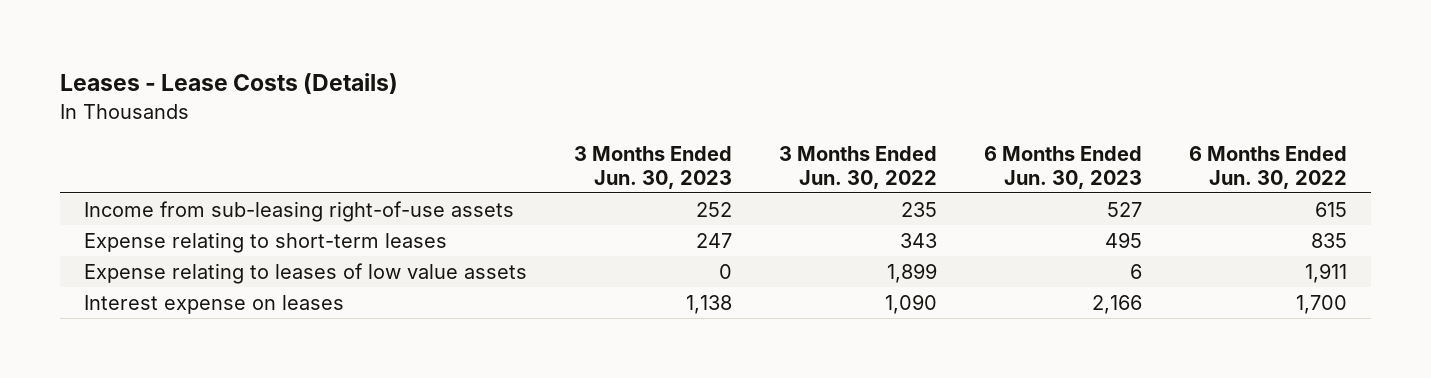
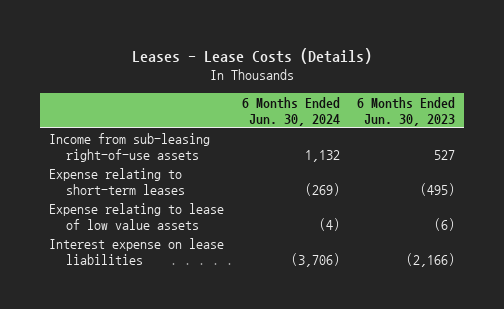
- | 3 Months Ended Jun. 30, 2023 | 3 Months Ended Jun. 30, 2022 | 6 Months Ended Jun. 30, 2023 | 6 Months Ended Jun. 30, 2022
+ | 6 Months Ended Jun. 30, 2024 | 6 Months Ended Jun. 30, 2023
- Expense relating to short-term leases | 247 | 343 | 495 | 835
- Expense relating to leases of low value assets | 0 | 1,899 | 6 | 1,911
- Interest expense on leases | 1,138 | 1,090 | 2,166 | 1,700
+ Expense relating to short-term leases | (269) | (495)
+ Expense relating to lease of low value assets | (4) | (6)
+ Interest expense on lease liabilities | (3,706) | (2,166)

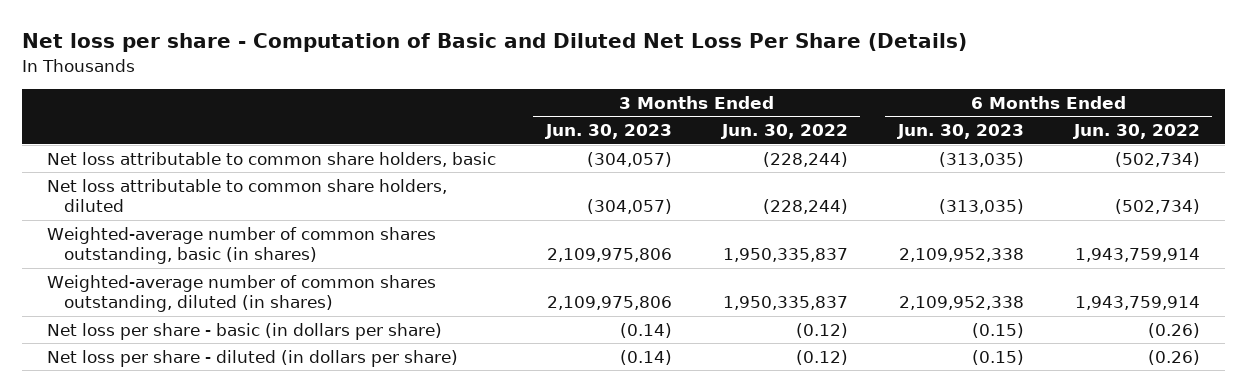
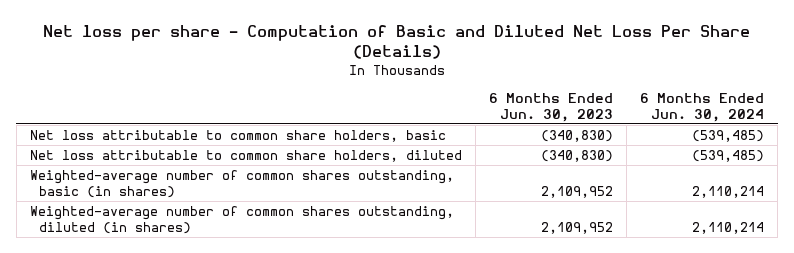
- | 3 Months Ended Jun. 30, 2023 | 3 Months Ended Jun. 30, 2022 | 6 Months Ended Jun. 30, 2023 | 6 Months Ended Jun. 30, 2022
+ | 6 Months Ended Jun. 30, 2023 | 6 Months Ended Jun. 30, 2024
- Net loss attributable to common share holders, basic | (304,057) | (228,244) | (313,035) | (502,734)
- Net loss attributable to common share holders, diluted | (304,057) | (228,244) | (313,035) | (502,734)
- Weighted-average number of common shares outstanding, basic (in shares) | 2,109,975,806 | 1,950,335,837 | 2,109,952,338 | 1,943,759,914
- Weighted-average number of common shares outstanding, diluted (in shares) | 2,109,975,806 | 1,950,335,837 | 2,109,952,338 | 1,943,759,914
- Net loss per share - basic (in dollars per share) | (0.14) | (0.12) | (0.15) | (0.26)
- Net loss per share - diluted (in dollars per share) | (0.14) | (0.12) | (0.15) | (0.26)
+ Net loss attributable to common share holders, basic | (340,830) | (539,485)
+ Net loss attributable to common share holders, diluted | (340,830) | (539,485)
+ Weighted-average number of common shares outstanding, basic (in shares) | 2,109,952 | 2,110,214
+ Weighted-average number of common shares outstanding, diluted (in shares) | 2,109,952 | 2,110,214

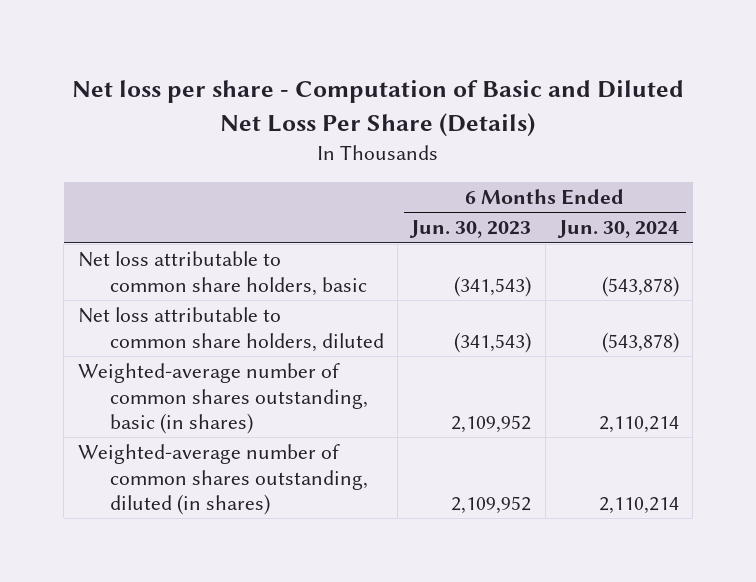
- Net loss attributable to common share holders, basic | (340,830) | (539,485)
- Net loss attributable to common share holders, diluted | (340,830) | (539,485)
+ Net loss attributable to common share holders, basic | (341,543) | (543,878)
+ Net loss attributable to common share holders, diluted | (341,543) | (543,878)

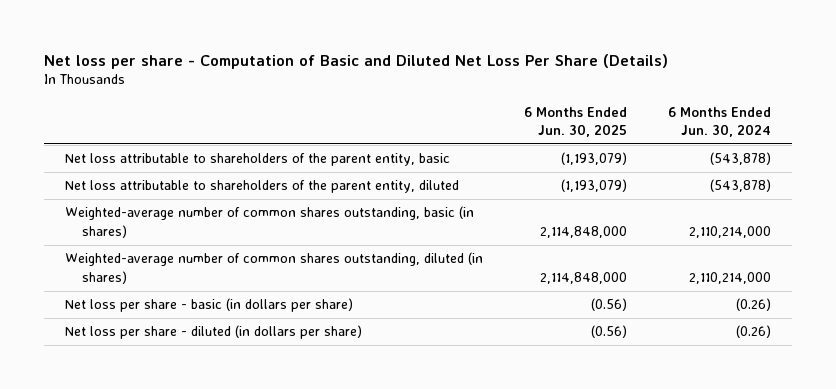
- | 6 Months Ended Jun. 30, 2023 | 6 Months Ended Jun. 30, 2024
+ | 6 Months Ended Jun. 30, 2025 | 6 Months Ended Jun. 30, 2024
- Net loss attributable to common share holders, basic | (341,543) | (543,878)
- Net loss attributable to common share holders, diluted | (341,543) | (543,878)
- Weighted-average number of common shares outstanding, basic (in shares) | 2,109,952 | 2,110,214
- Weighted-average number of common shares outstanding, diluted (in shares) | 2,109,952 | 2,110,214
+ Net loss attributable to shareholders of the parent entity, basic | (1,193,079) | (543,878)
+ Net loss attributable to shareholders of the parent entity, diluted | (1,193,079) | (543,878)
+ Weighted-average number of common shares outstanding, basic (in shares) | 2,114,848,000 | 2,110,214,000
+ Weighted-average number of common shares outstanding, diluted (in shares) | 2,114,848,000 | 2,110,214,000
+ Net loss per share - basic (in dollars per share) | (0.56) | (0.26)
+ Net loss per share - diluted (in dollars per share) | (0.56) | (0.26)

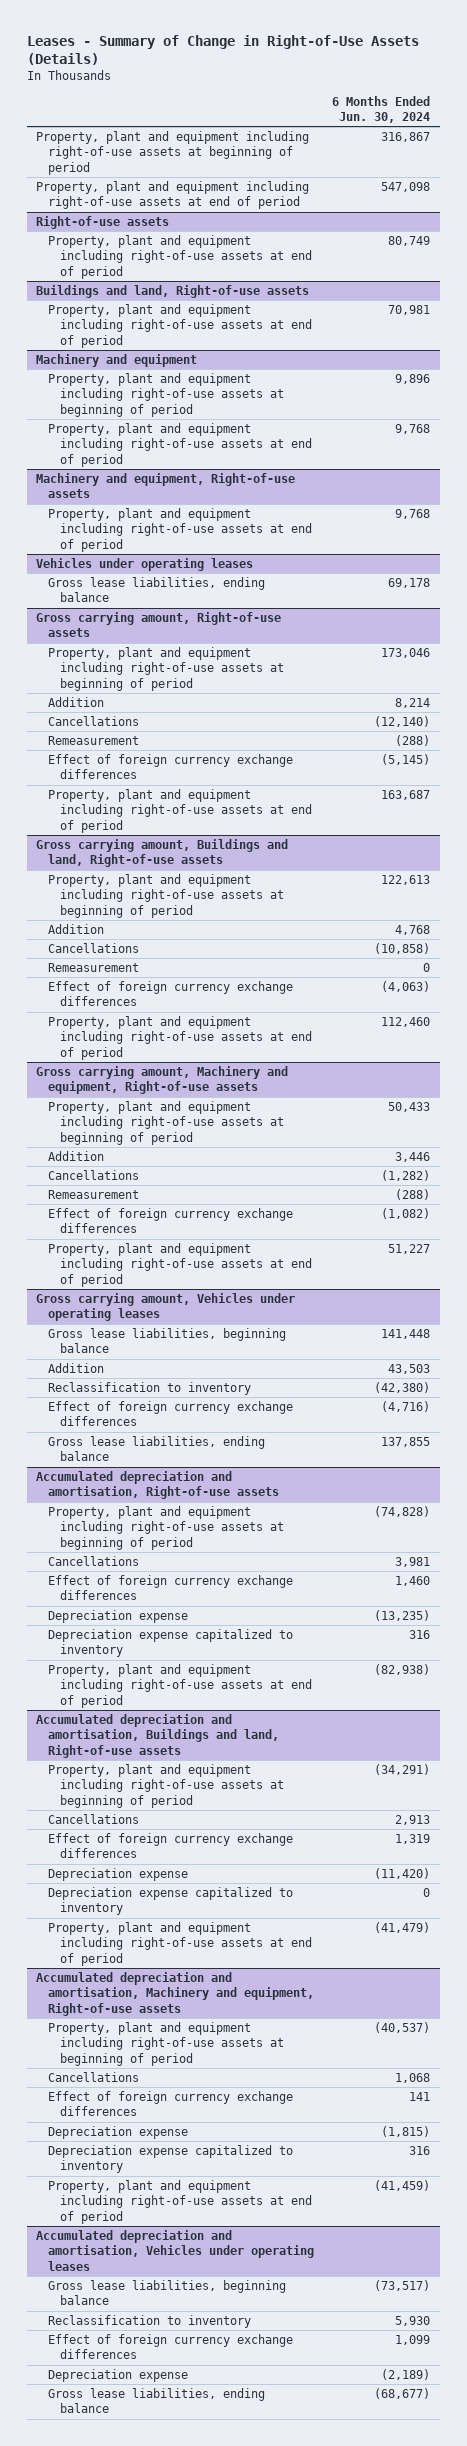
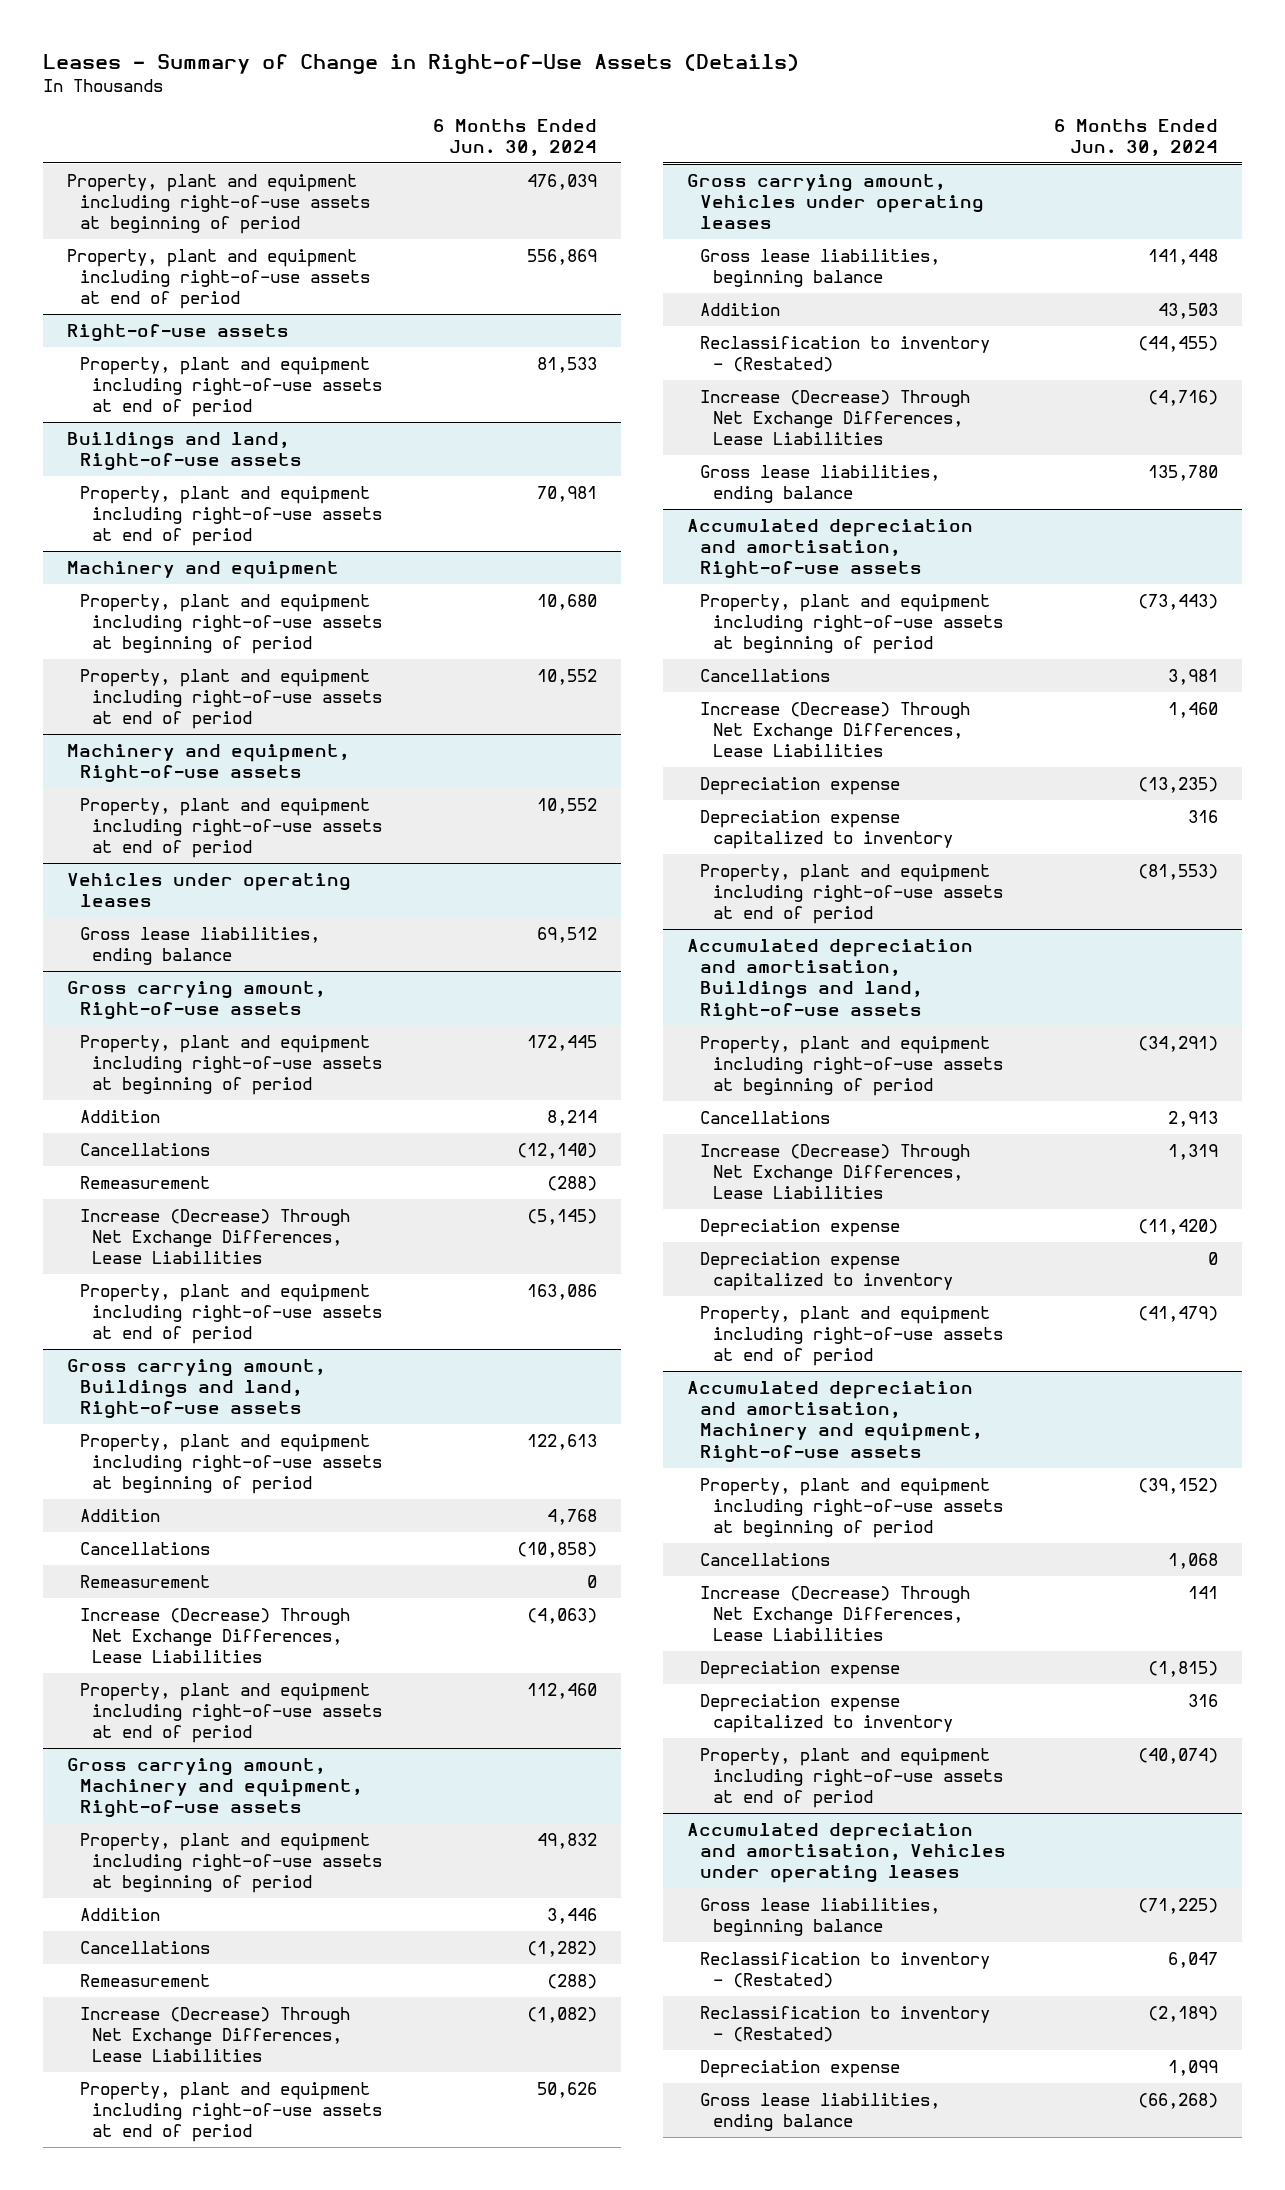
- Property, plant and equipment including right-of-use assets at beginning of period | 316,867
- Property, plant and equipment including right-of-use assets at end of period | 547,098
+ Property, plant and equipment including right-of-use assets at beginning of period | 476,039
+ Property, plant and equipment including right-of-use assets at end of period | 556,869
@ Right-of-use assets
- Property, plant and equipment including right-of-use assets at end of period | 80,749
+ Property, plant and equipment including right-of-use assets at end of period | 81,533
@ Machinery and equipment
- Property, plant and equipment including right-of-use assets at beginning of period | 9,896
- Property, plant and equipment including right-of-use assets at end of period | 9,768
+ Property, plant and equipment including right-of-use assets at beginning of period | 10,680
+ Property, plant and equipment including right-of-use assets at end of period | 10,552
@ Machinery and equipment, Right-of-use assets
- Property, plant and equipment including right-of-use assets at end of period | 9,768
+ Property, plant and equipment including right-of-use assets at end of period | 10,552
@ Vehicles under operating leases
- Gross lease liabilities, ending balance | 69,178
+ Gross lease liabilities, ending balance | 69,512
@ Gross carrying amount, Right-of-use assets
- Property, plant and equipment including right-of-use assets at beginning of period | 173,046
+ Property, plant and equipment including right-of-use assets at beginning of period | 172,445
- Effect of foreign currency exchange differences | (5,145)
- Property, plant and equipment including right-of-use assets at end of period | 163,687
+ Increase (Decrease) Through Net Exchange Differences, Lease Liabilities | (5,145)
+ Property, plant and equipment including right-of-use assets at end of period | 163,086
@ Gross carrying amount, Buildings and land, Right-of-use assets
- Effect of foreign currency exchange differences | (4,063)
+ Increase (Decrease) Through Net Exchange Differences, Lease Liabilities | (4,063)
@ Gross carrying amount, Machinery and equipment, Right-of-use assets
- Property, plant and equipment including right-of-use assets at beginning of period | 50,433
+ Property, plant and equipment including right-of-use assets at beginning of period | 49,832
- Effect of foreign currency exchange differences | (1,082)
- Property, plant and equipment including right-of-use assets at end of period | 51,227
+ Increase (Decrease) Through Net Exchange Differences, Lease Liabilities | (1,082)
+ Property, plant and equipment including right-of-use assets at end of period | 50,626
@ Gross carrying amount, Vehicles under operating leases
- Reclassification to inventory | (42,380)
- Effect of foreign currency exchange differences | (4,716)
- Gross lease liabilities, ending balance | 137,855
+ Reclassification to inventory - (Restated) | (44,455)
+ Increase (Decrease) Through Net Exchange Differences, Lease Liabilities | (4,716)
+ Gross lease liabilities, ending balance | 135,780
@ Accumulated depreciation and amortisation, Right-of-use assets
- Property, plant and equipment including right-of-use assets at beginning of period | (74,828)
+ Property, plant and equipment including right-of-use assets at beginning of period | (73,443)
- Effect of foreign currency exchange differences | 1,460
+ Increase (Decrease) Through Net Exchange Differences, Lease Liabilities | 1,460
- Property, plant and equipment including right-of-use assets at end of period | (82,938)
+ Property, plant and equipment including right-of-use assets at end of period | (81,553)
@ Accumulated depreciation and amortisation, Buildings and land, Right-of-use assets
- Effect of foreign currency exchange differences | 1,319
+ Increase (Decrease) Through Net Exchange Differences, Lease Liabilities | 1,319
@ Accumulated depreciation and amortisation, Machinery and equipment, Right-of-use assets
- Property, plant and equipment including right-of-use assets at beginning of period | (40,537)
+ Property, plant and equipment including right-of-use assets at beginning of period | (39,152)
- Effect of foreign currency exchange differences | 141
+ Increase (Decrease) Through Net Exchange Differences, Lease Liabilities | 141
- Property, plant and equipment including right-of-use assets at end of period | (41,459)
+ Property, plant and equipment including right-of-use assets at end of period | (40,074)
@ Accumulated depreciation and amortisation, Vehicles under operating leases
- Gross lease liabilities, beginning balance | (73,517)
- Reclassification to inventory | 5,930
- Effect of foreign currency exchange differences | 1,099
- Depreciation expense | (2,189)
- Gross lease liabilities, ending balance | (68,677)
+ Gross lease liabilities, beginning balance | (71,225)
+ Reclassification to inventory - (Restated) | 6,047
+ Reclassification to inventory - (Restated) | (2,189)
+ Depreciation expense | 1,099
+ Gross lease liabilities, ending balance | (66,268)

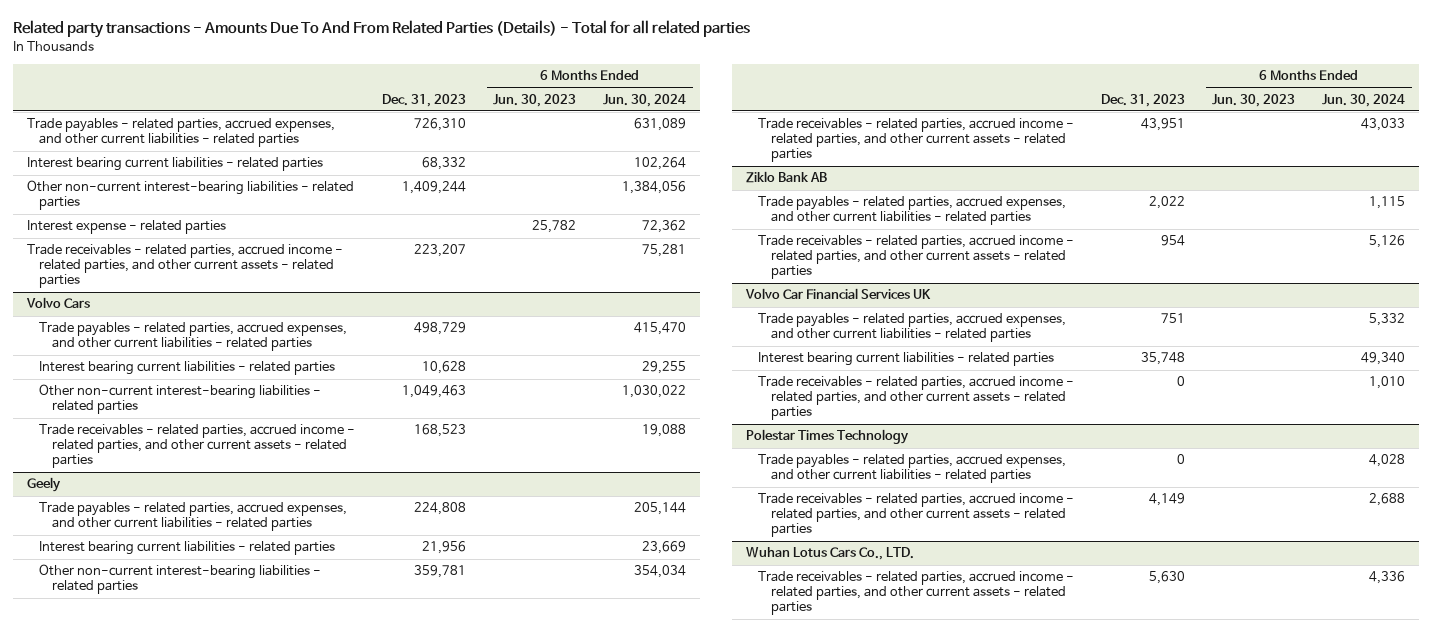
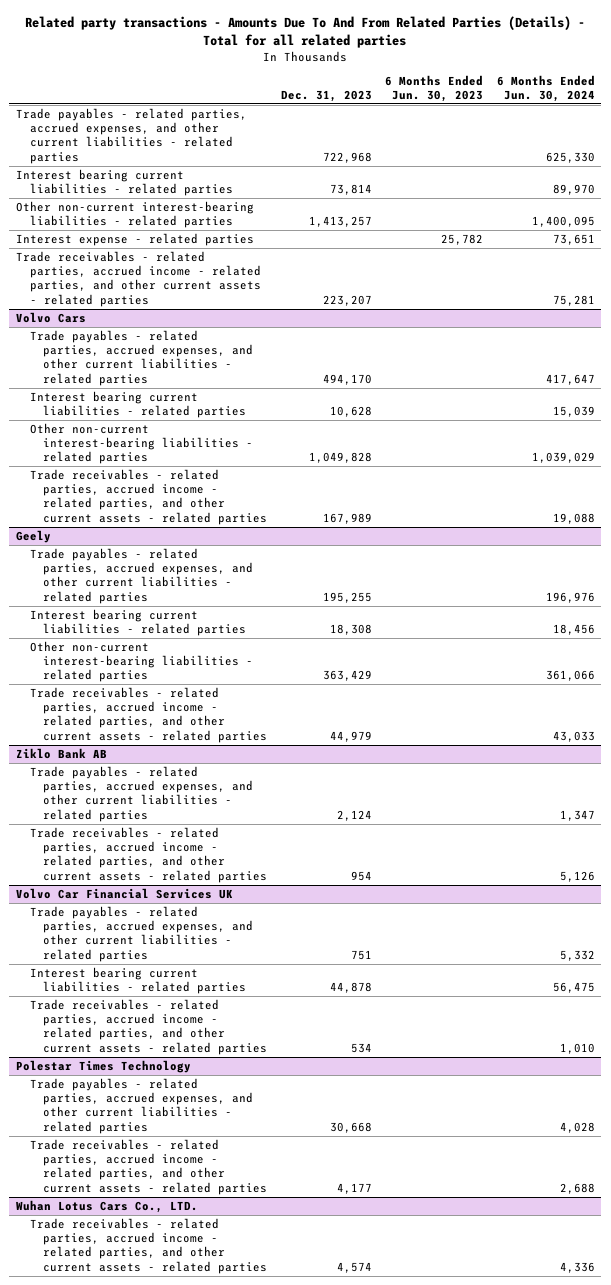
- Trade payables - related parties, accrued expenses, and other current liabilities - related parties | 726,310 | | 631,089
- Interest bearing current liabilities - related parties | 68,332 | | 102,264
- Other non-current interest-bearing liabilities - related parties | 1,409,244 | | 1,384,056
- Interest expense - related parties | | 25,782 | 72,362
+ Trade payables - related parties, accrued expenses, and other current liabilities - related parties | 722,968 | | 625,330
+ Interest bearing current liabilities - related parties | 73,814 | | 89,970
+ Other non-current interest-bearing liabilities - related parties | 1,413,257 | | 1,400,095
+ Interest expense - related parties | | 25,782 | 73,651
@ Volvo Cars
- Trade payables - related parties, accrued expenses, and other current liabilities - related parties | 498,729 | | 415,470
- Interest bearing current liabilities - related parties | 10,628 | | 29,255
- Other non-current interest-bearing liabilities - related parties | 1,049,463 | | 1,030,022
- Trade receivables - related parties, accrued income - related parties, and other current assets - related parties | 168,523 | | 19,088
+ Trade payables - related parties, accrued expenses, and other current liabilities - related parties | 494,170 | | 417,647
+ Interest bearing current liabilities - related parties | 10,628 | | 15,039
+ Other non-current interest-bearing liabilities - related parties | 1,049,828 | | 1,039,029
+ Trade receivables - related parties, accrued income - related parties, and other current assets - related parties | 167,989 | | 19,088
@ Geely
- Trade payables - related parties, accrued expenses, and other current liabilities - related parties | 224,808 | | 205,144
- Interest bearing current liabilities - related parties | 21,956 | | 23,669
- Other non-current interest-bearing liabilities - related parties | 359,781 | | 354,034
- Trade receivables - related parties, accrued income - related parties, and other current assets - related parties | 43,951 | | 43,033
+ Trade payables - related parties, accrued expenses, and other current liabilities - related parties | 195,255 | | 196,976
+ Interest bearing current liabilities - related parties | 18,308 | | 18,456
+ Other non-current interest-bearing liabilities - related parties | 363,429 | | 361,066
+ Trade receivables - related parties, accrued income - related parties, and other current assets - related parties | 44,979 | | 43,033
@ Ziklo Bank AB
- Trade payables - related parties, accrued expenses, and other current liabilities - related parties | 2,022 | | 1,115
+ Trade payables - related parties, accrued expenses, and other current liabilities - related parties | 2,124 | | 1,347
@ Volvo Car Financial Services UK
- Interest bearing current liabilities - related parties | 35,748 | | 49,340
- Trade receivables - related parties, accrued income - related parties, and other current assets - related parties | 0 | | 1,010
+ Interest bearing current liabilities - related parties | 44,878 | | 56,475
+ Trade receivables - related parties, accrued income - related parties, and other current assets - related parties | 534 | | 1,010
@ Polestar Times Technology
- Trade payables - related parties, accrued expenses, and other current liabilities - related parties | 0 | | 4,028
- Trade receivables - related parties, accrued income - related parties, and other current assets - related parties | 4,149 | | 2,688
+ Trade payables - related parties, accrued expenses, and other current liabilities - related parties | 30,668 | | 4,028
+ Trade receivables - related parties, accrued income - related parties, and other current assets - related parties | 4,177 | | 2,688
@ Wuhan Lotus Cars Co., LTD.
- Trade receivables - related parties, accrued income - related parties, and other current assets - related parties | 5,630 | | 4,336
+ Trade receivables - related parties, accrued income - related parties, and other current assets - related parties | 4,574 | | 4,336

